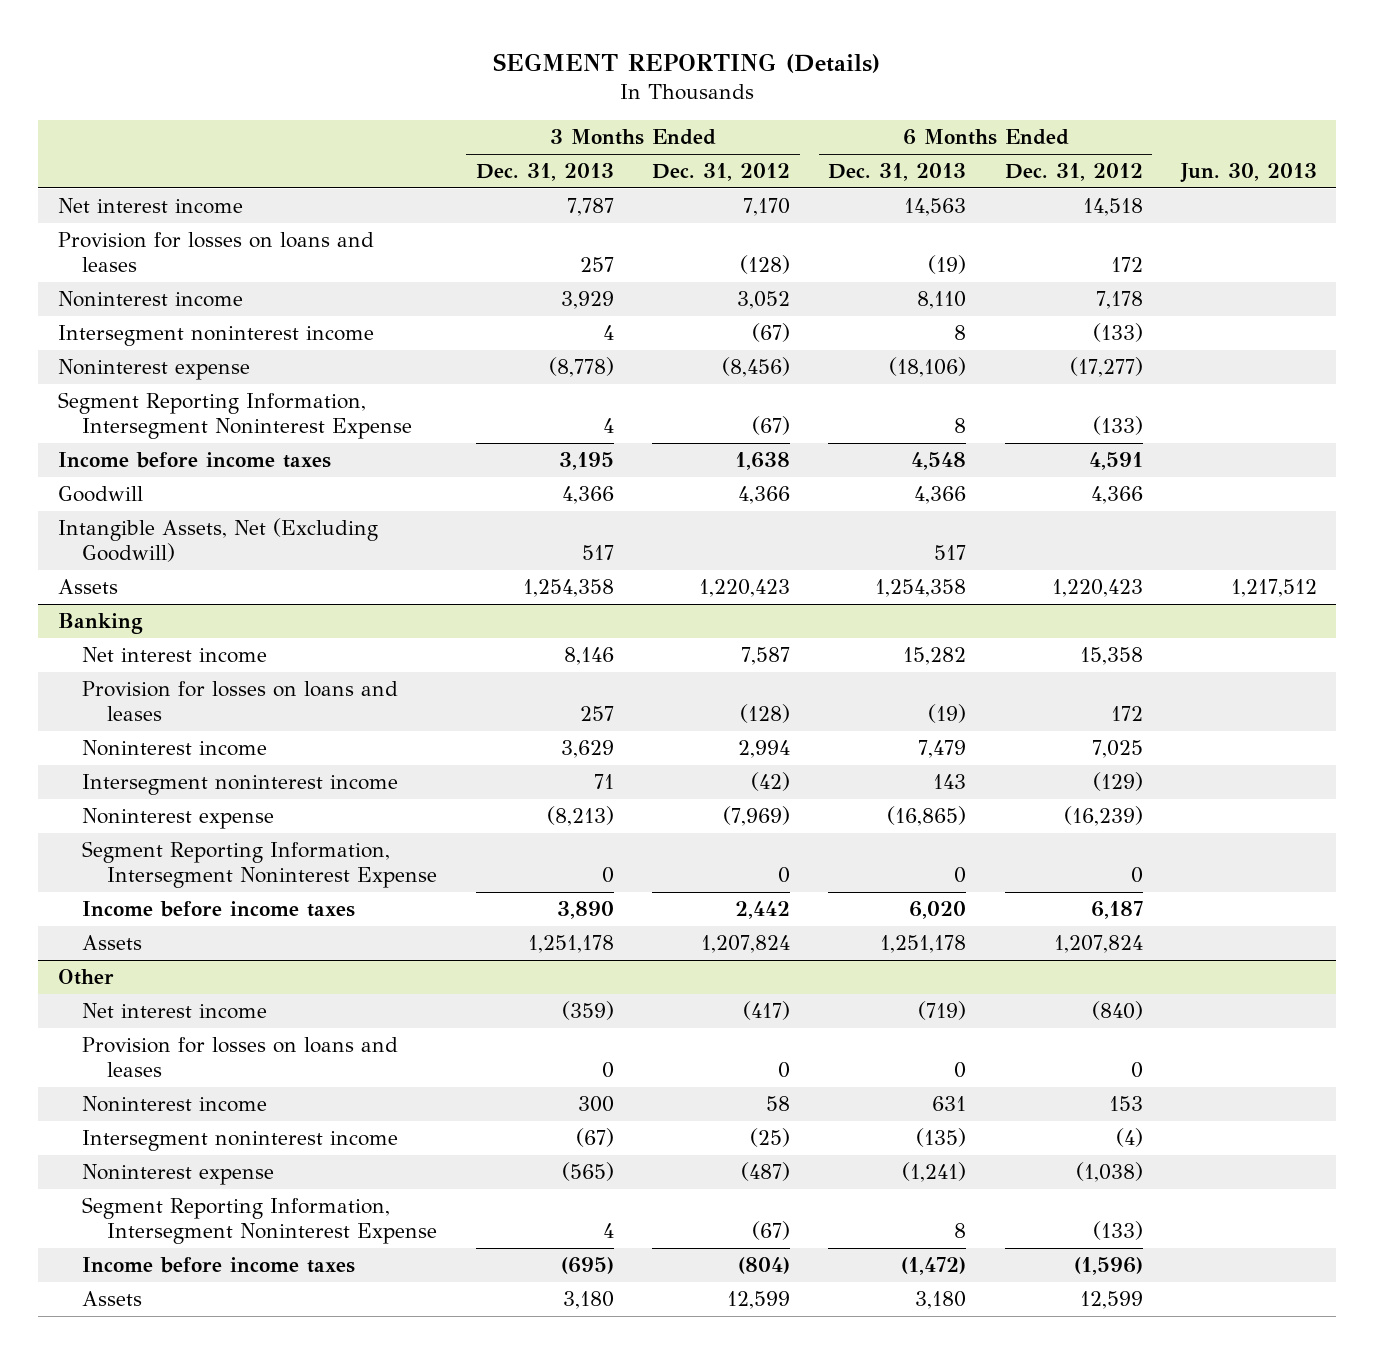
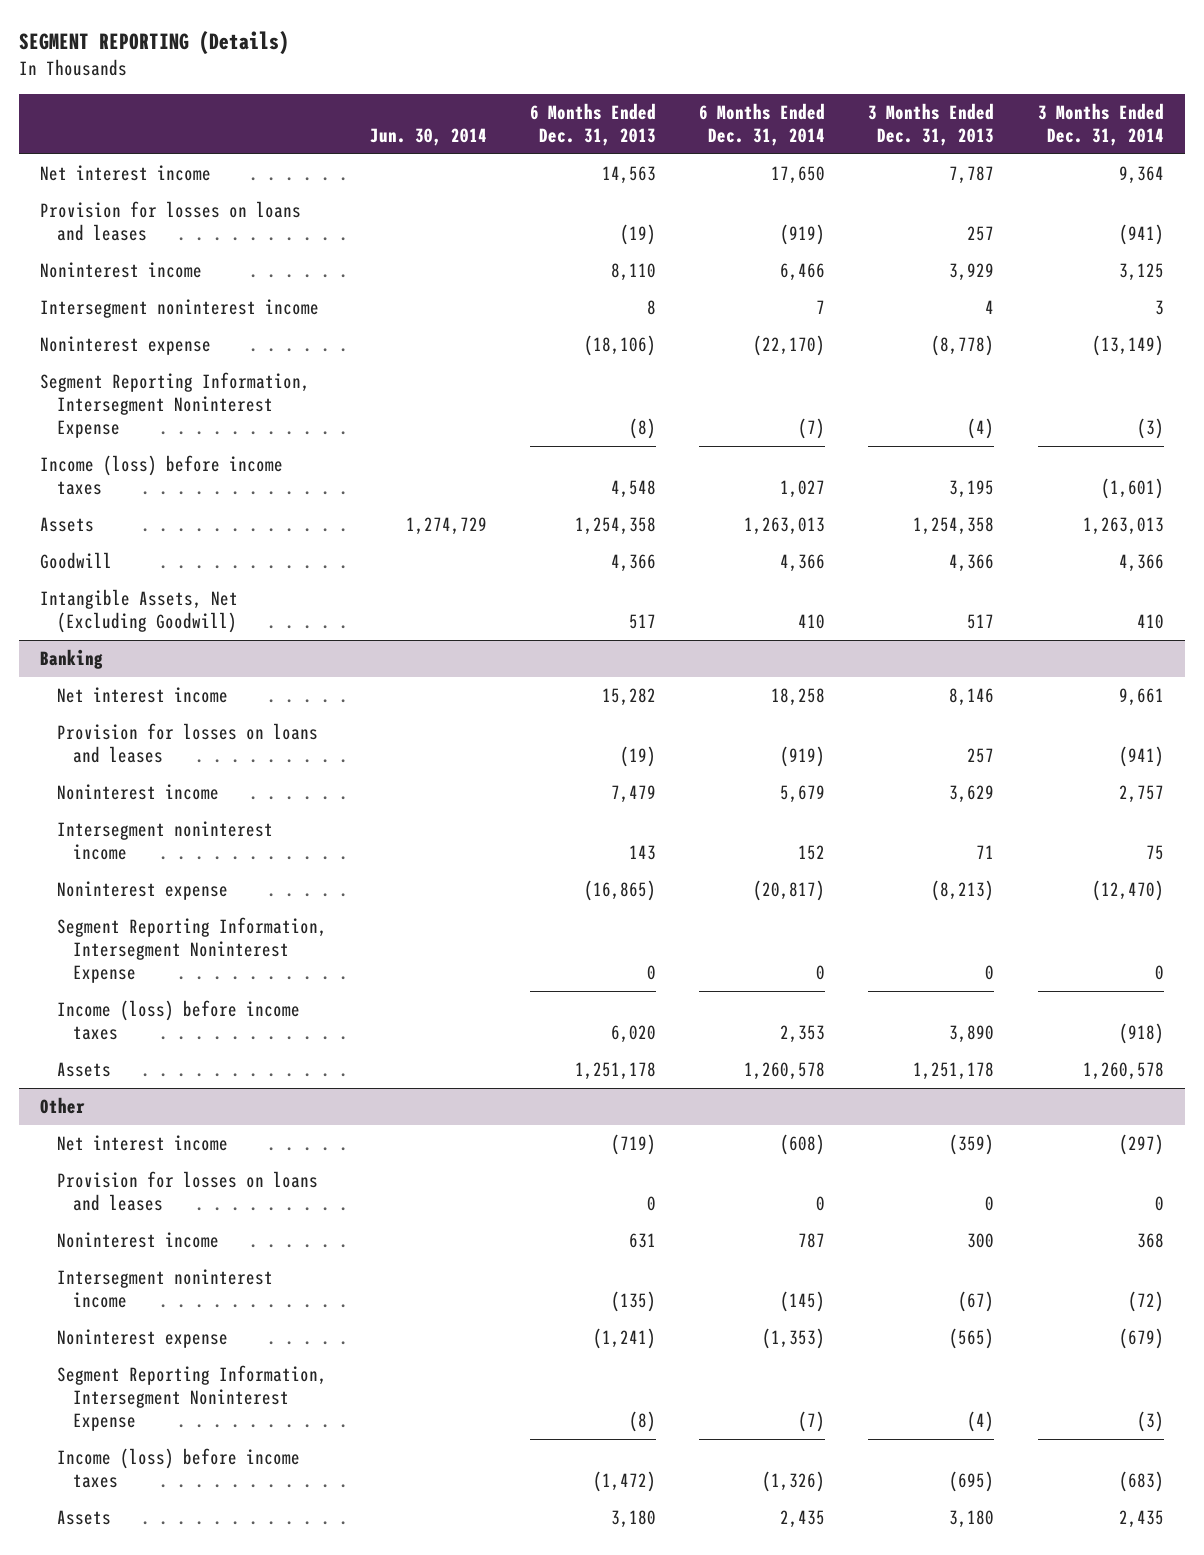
- | 3 Months Ended Dec. 31, 2013 | 3 Months Ended Dec. 31, 2012 | 6 Months Ended Dec. 31, 2013 | 6 Months Ended Dec. 31, 2012 | Jun. 30, 2013
+ | Jun. 30, 2014 | 6 Months Ended Dec. 31, 2013 | 6 Months Ended Dec. 31, 2014 | 3 Months Ended Dec. 31, 2013 | 3 Months Ended Dec. 31, 2014
- Segment Reporting Information, Intersegment Noninterest Expense | 4 | (67) | 8 | (133) |
- Income before income taxes | 3,195 | 1,638 | 4,548 | 4,591 |
+ Segment Reporting Information, Intersegment Noninterest Expense | | (8) | (7) | (4) | (3)
+ Income (loss) before income taxes | | 4,548 | 1,027 | 3,195 | (1,601)
moved up: Assets | 1,274,729 | 1,254,358 | 1,263,013 | 1,254,358 | 1,263,013
@ Banking
- Income before income taxes | 3,890 | 2,442 | 6,020 | 6,187 |
+ Income (loss) before income taxes | | 6,020 | 2,353 | 3,890 | (918)
@ Other
- Segment Reporting Information, Intersegment Noninterest Expense | 4 | (67) | 8 | (133) |
- Income before income taxes | (695) | (804) | (1,472) | (1,596) |
+ Segment Reporting Information, Intersegment Noninterest Expense | | (8) | (7) | (4) | (3)
+ Income (loss) before income taxes | | (1,472) | (1,326) | (695) | (683)

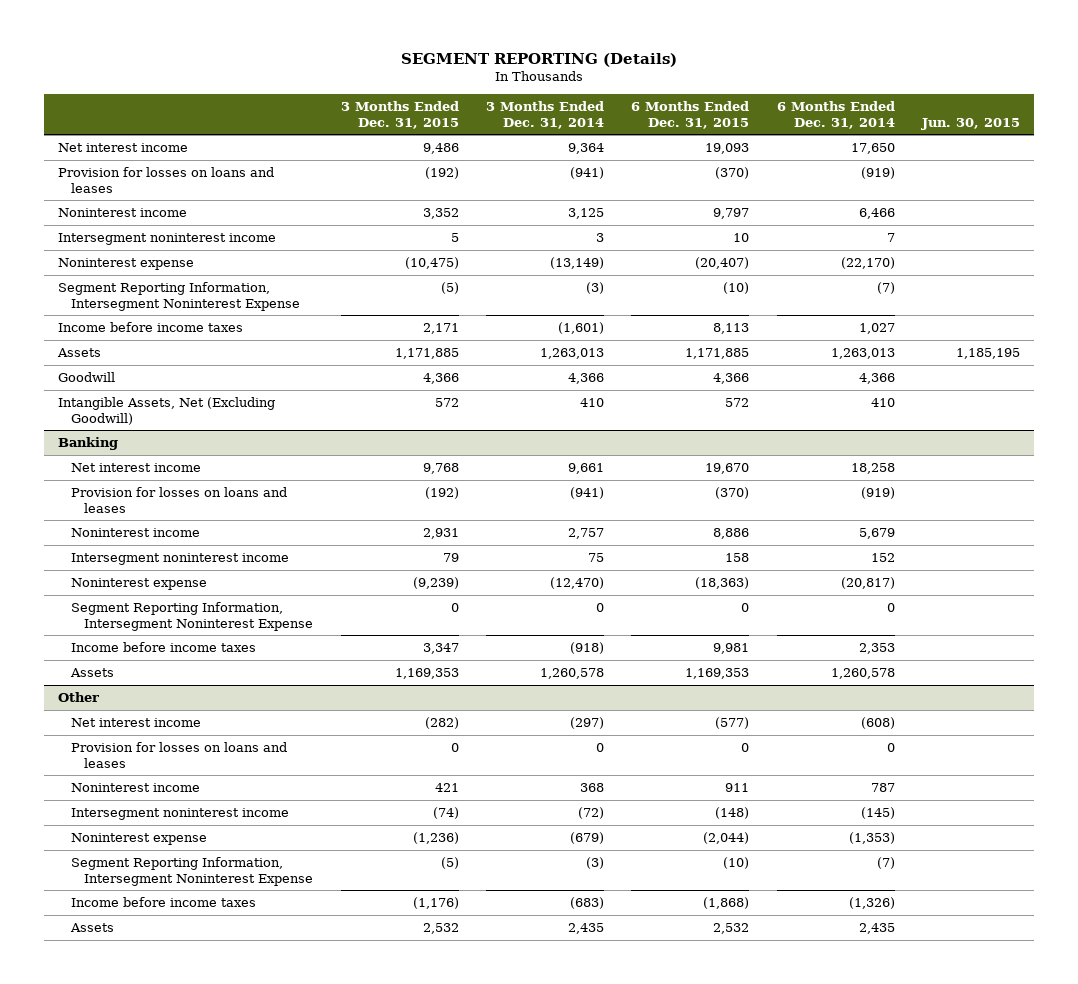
- | Jun. 30, 2014 | 6 Months Ended Dec. 31, 2013 | 6 Months Ended Dec. 31, 2014 | 3 Months Ended Dec. 31, 2013 | 3 Months Ended Dec. 31, 2014
+ | 3 Months Ended Dec. 31, 2015 | 3 Months Ended Dec. 31, 2014 | 6 Months Ended Dec. 31, 2015 | 6 Months Ended Dec. 31, 2014 | Jun. 30, 2015
- Income (loss) before income taxes | | 4,548 | 1,027 | 3,195 | (1,601)
+ Income before income taxes | 2,171 | (1,601) | 8,113 | 1,027 |
@ Banking
- Income (loss) before income taxes | | 6,020 | 2,353 | 3,890 | (918)
+ Income before income taxes | 3,347 | (918) | 9,981 | 2,353 |
@ Other
- Income (loss) before income taxes | | (1,472) | (1,326) | (695) | (683)
+ Income before income taxes | (1,176) | (683) | (1,868) | (1,326) |

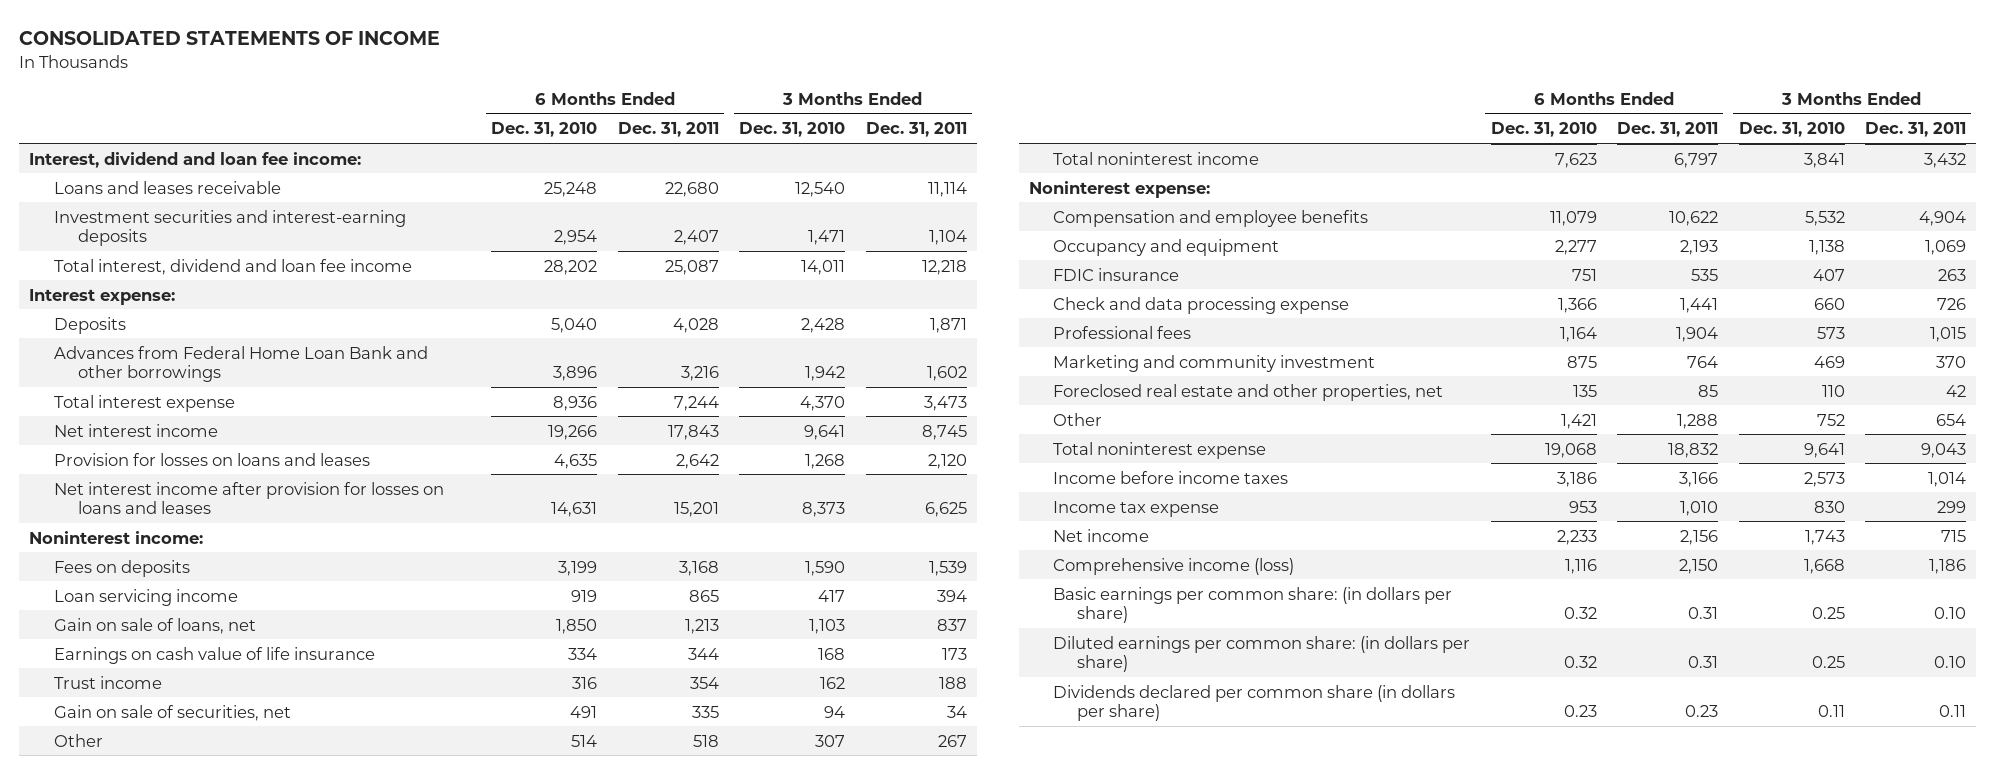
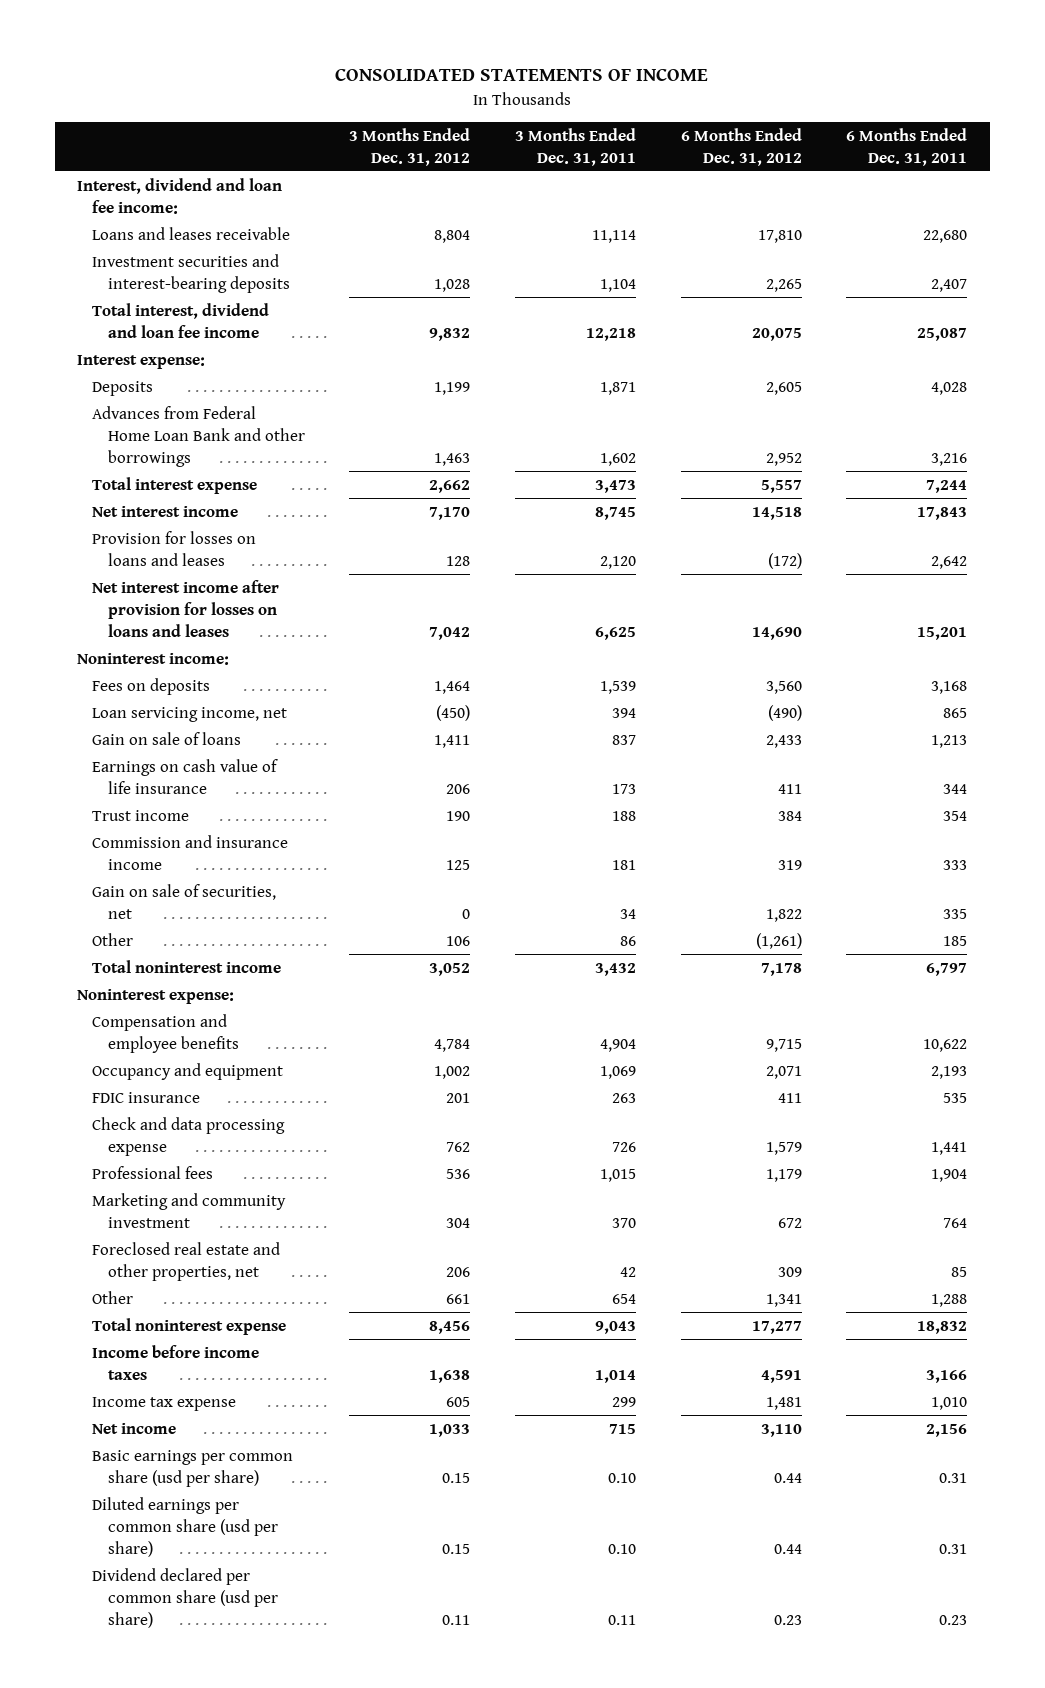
- | 6 Months Ended Dec. 31, 2010 | 6 Months Ended Dec. 31, 2011 | 3 Months Ended Dec. 31, 2010 | 3 Months Ended Dec. 31, 2011
+ | 3 Months Ended Dec. 31, 2012 | 3 Months Ended Dec. 31, 2011 | 6 Months Ended Dec. 31, 2012 | 6 Months Ended Dec. 31, 2011
- Investment securities and interest-earning deposits | 2,954 | 2,407 | 1,471 | 1,104
+ Investment securities and interest-bearing deposits | 1,028 | 1,104 | 2,265 | 2,407
- Loan servicing income | 919 | 865 | 417 | 394
- Gain on sale of loans, net | 1,850 | 1,213 | 1,103 | 837
+ Loan servicing income, net | (450) | 394 | (490) | 865
+ Gain on sale of loans | 1,411 | 837 | 2,433 | 1,213
+ Commission and insurance income | 125 | 181 | 319 | 333
- Other | 514 | 518 | 307 | 267
+ Other | 106 | 86 | (1,261) | 185
- Comprehensive income (loss) | 1,116 | 2,150 | 1,668 | 1,186
- Basic earnings per common share: (in dollars per share) | 0.32 | 0.31 | 0.25 | 0.10
- Diluted earnings per common share: (in dollars per share) | 0.32 | 0.31 | 0.25 | 0.10
- Dividends declared per common share (in dollars per share) | 0.23 | 0.23 | 0.11 | 0.11
+ Basic earnings per common share (usd per share) | 0.15 | 0.10 | 0.44 | 0.31
+ Diluted earnings per common share (usd per share) | 0.15 | 0.10 | 0.44 | 0.31
+ Dividend declared per common share (usd per share) | 0.11 | 0.11 | 0.23 | 0.23

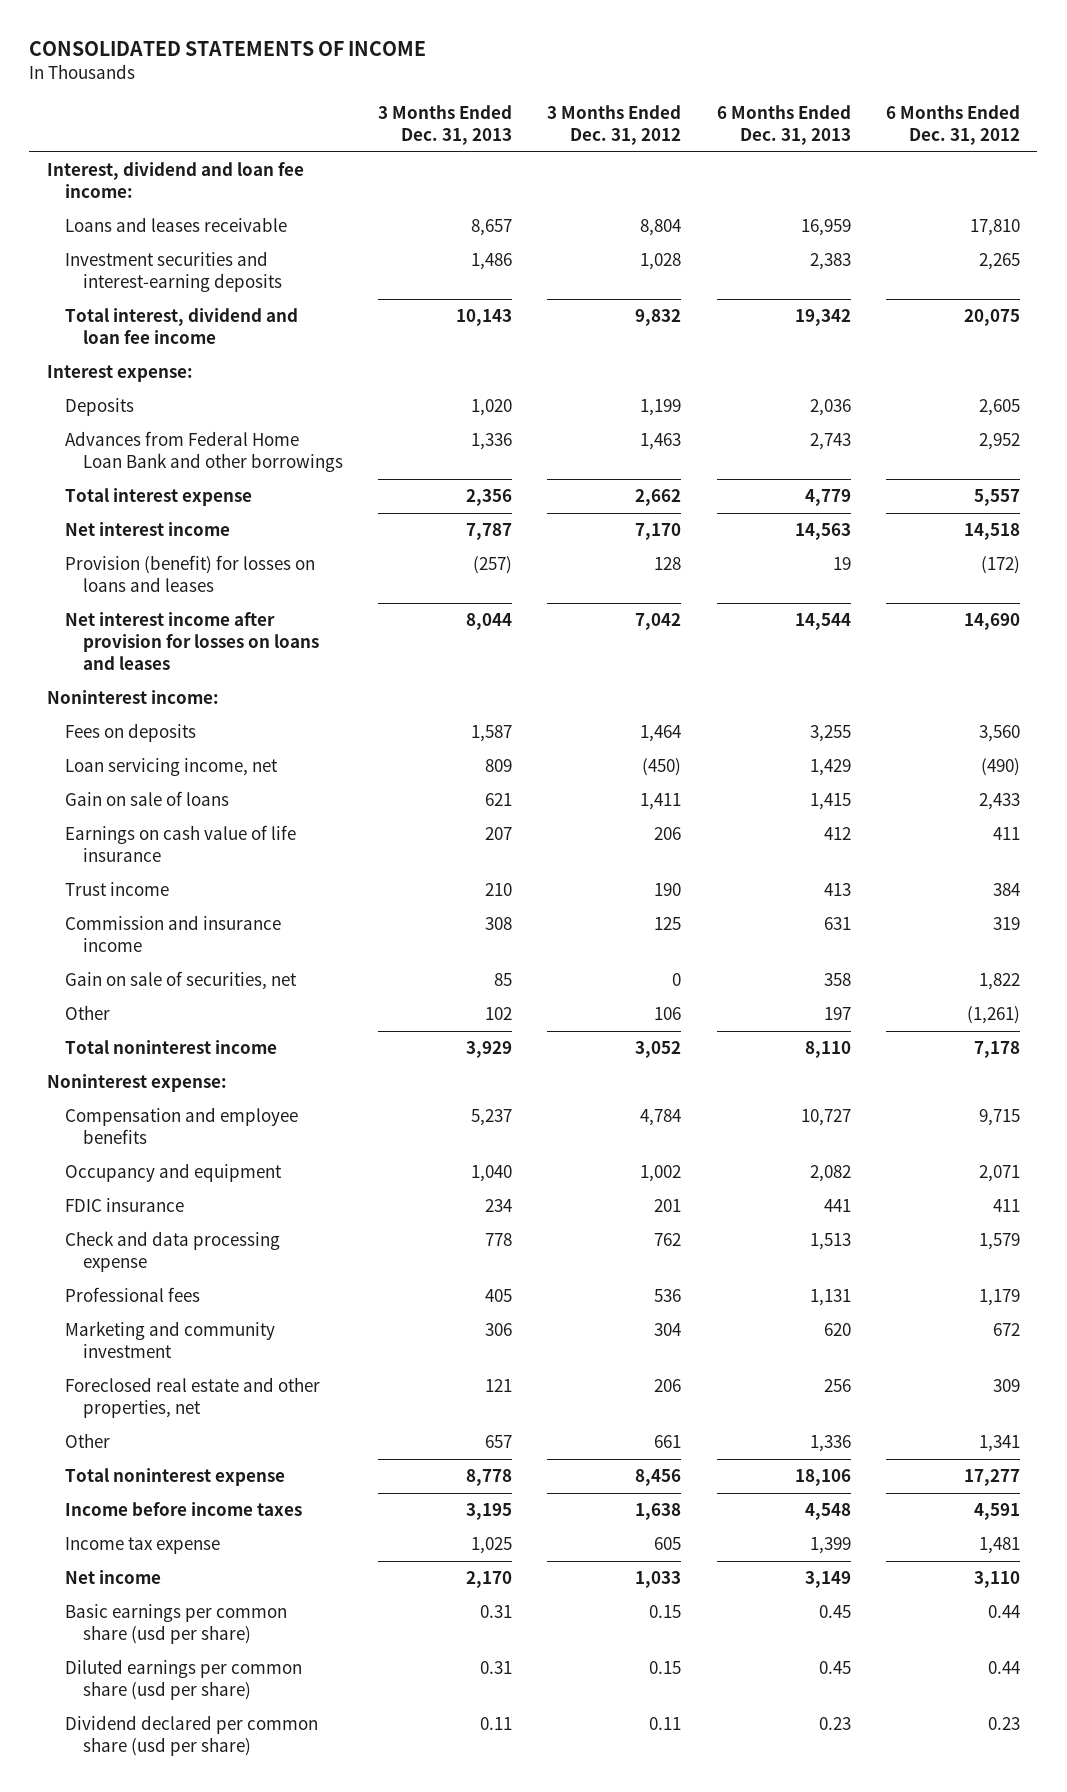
- | 3 Months Ended Dec. 31, 2012 | 3 Months Ended Dec. 31, 2011 | 6 Months Ended Dec. 31, 2012 | 6 Months Ended Dec. 31, 2011
+ | 3 Months Ended Dec. 31, 2013 | 3 Months Ended Dec. 31, 2012 | 6 Months Ended Dec. 31, 2013 | 6 Months Ended Dec. 31, 2012
- Investment securities and interest-bearing deposits | 1,028 | 1,104 | 2,265 | 2,407
+ Investment securities and interest-earning deposits | 1,486 | 1,028 | 2,383 | 2,265
- Provision for losses on loans and leases | 128 | 2,120 | (172) | 2,642
+ Provision (benefit) for losses on loans and leases | (257) | 128 | 19 | (172)

